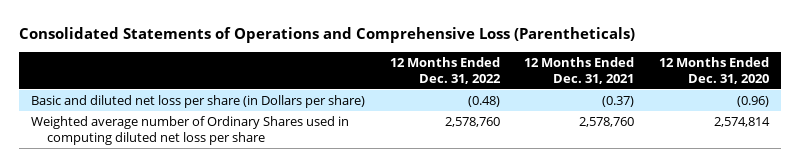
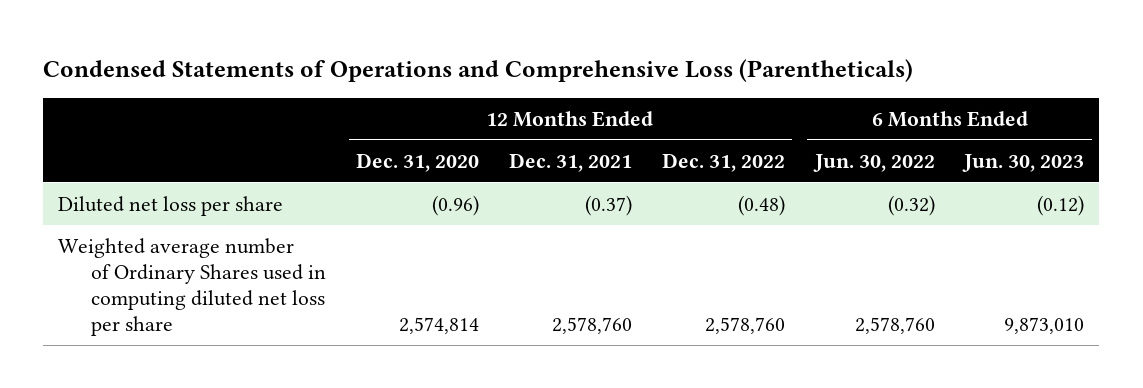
- Consolidated Statements of Operations and Comprehensive Loss (Parentheticals)
+ Condensed Statements of Operations and Comprehensive Loss (Parentheticals)
- | 12 Months Ended Dec. 31, 2022 | 12 Months Ended Dec. 31, 2021 | 12 Months Ended Dec. 31, 2020
+ | 12 Months Ended Dec. 31, 2020 | 12 Months Ended Dec. 31, 2021 | 12 Months Ended Dec. 31, 2022 | 6 Months Ended Jun. 30, 2022 | 6 Months Ended Jun. 30, 2023
- Basic and diluted net loss per share (in Dollars per share) | (0.48) | (0.37) | (0.96)
+ Diluted net loss per share | (0.96) | (0.37) | (0.48) | (0.32) | (0.12)

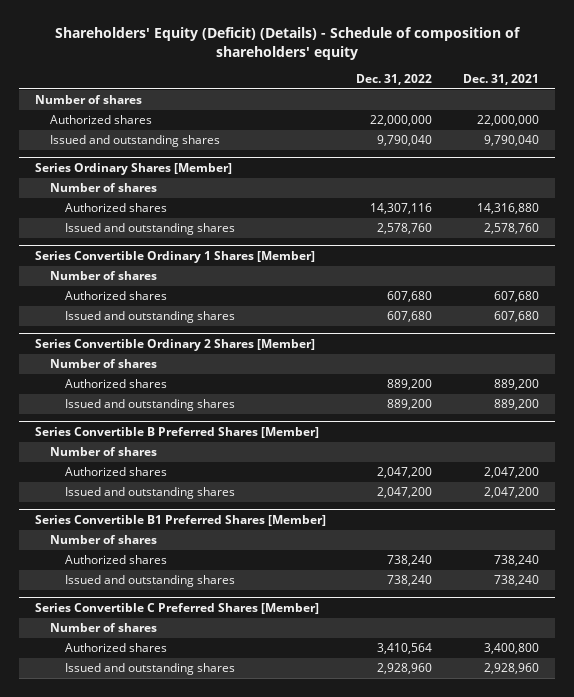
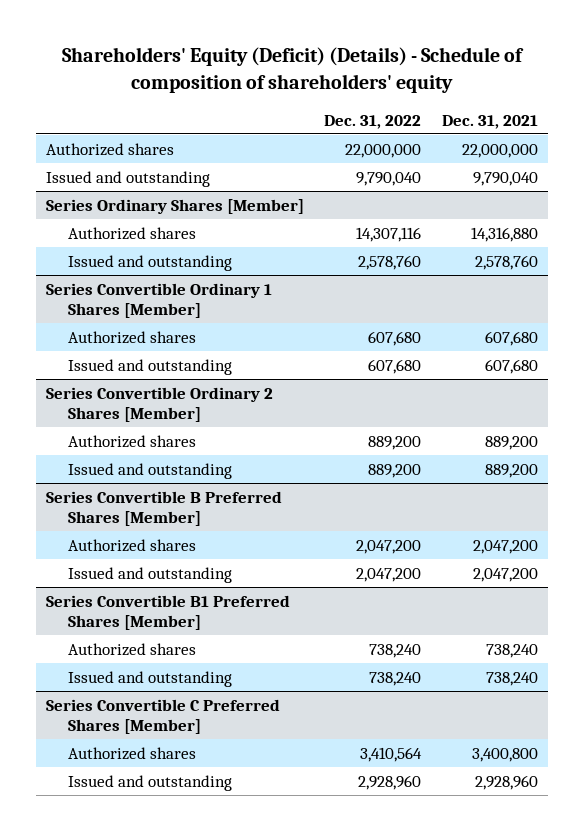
- Number of shares
- Issued and outstanding shares | 9,790,040 | 9,790,040
+ Issued and outstanding | 9,790,040 | 9,790,040
@ Series Ordinary Shares [Member]
- Number of shares
- Issued and outstanding shares | 2,578,760 | 2,578,760
+ Issued and outstanding | 2,578,760 | 2,578,760
@ Series Convertible Ordinary 1 Shares [Member]
- Number of shares
- Issued and outstanding shares | 607,680 | 607,680
+ Issued and outstanding | 607,680 | 607,680
@ Series Convertible Ordinary 2 Shares [Member]
- Number of shares
- Issued and outstanding shares | 889,200 | 889,200
+ Issued and outstanding | 889,200 | 889,200
@ Series Convertible B Preferred Shares [Member]
- Number of shares
- Issued and outstanding shares | 2,047,200 | 2,047,200
+ Issued and outstanding | 2,047,200 | 2,047,200
@ Series Convertible B1 Preferred Shares [Member]
- Number of shares
- Issued and outstanding shares | 738,240 | 738,240
+ Issued and outstanding | 738,240 | 738,240
@ Series Convertible C Preferred Shares [Member]
- Number of shares
- Issued and outstanding shares | 2,928,960 | 2,928,960
+ Issued and outstanding | 2,928,960 | 2,928,960

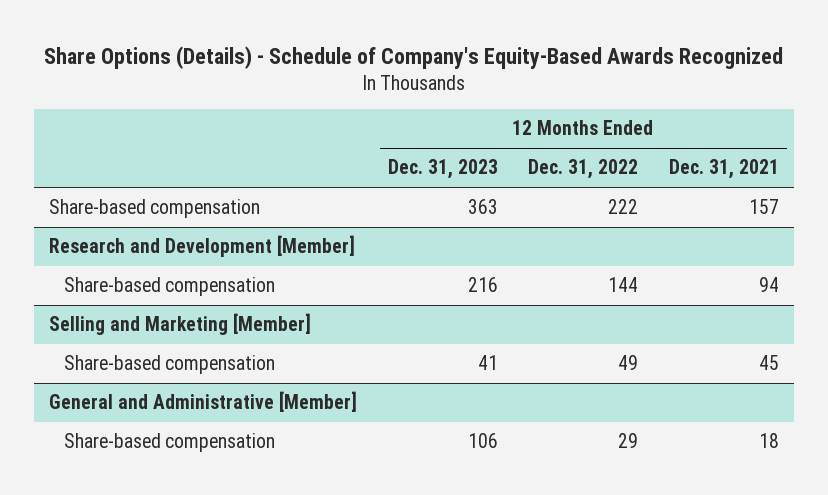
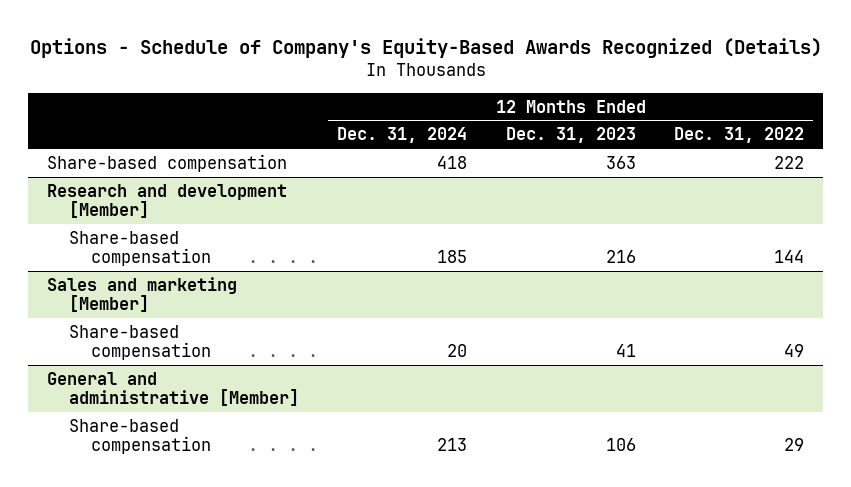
- Share Options (Details) - Schedule of Company's Equity-Based Awards Recognized
+ Options - Schedule of Company's Equity-Based Awards Recognized (Details)
- | 12 Months Ended Dec. 31, 2023 | 12 Months Ended Dec. 31, 2022 | 12 Months Ended Dec. 31, 2021
+ | 12 Months Ended Dec. 31, 2024 | 12 Months Ended Dec. 31, 2023 | 12 Months Ended Dec. 31, 2022
- Research and Development [Member]
+ Research and development [Member]
- Selling and Marketing [Member]
+ Sales and marketing [Member]
- General and Administrative [Member]
+ General and administrative [Member]

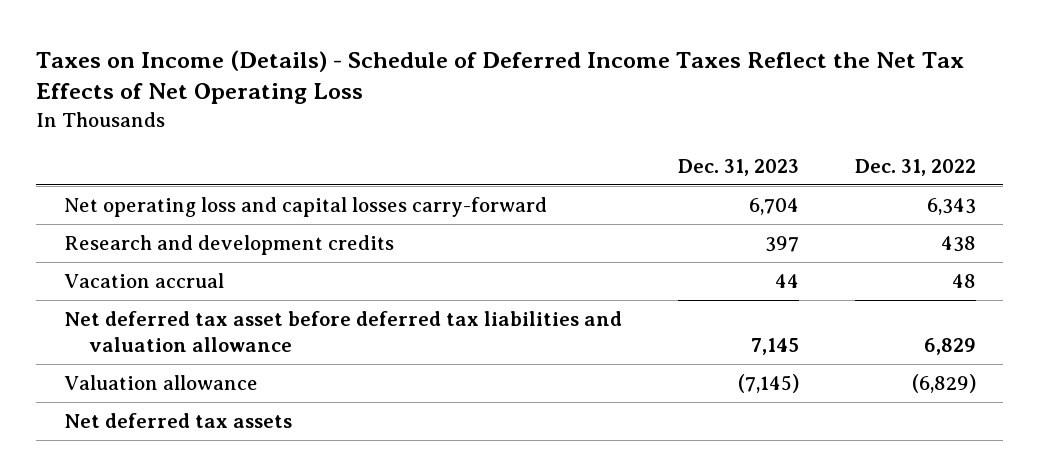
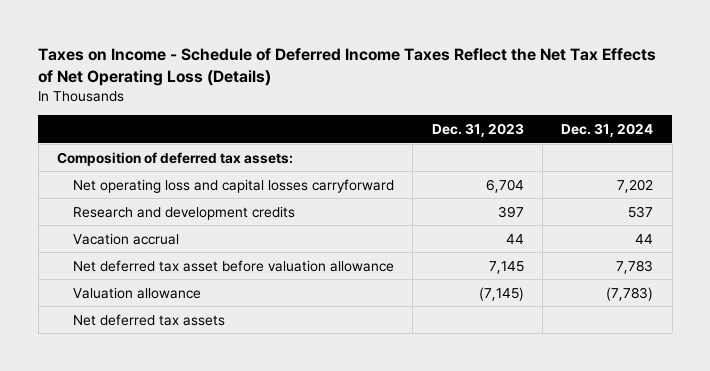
- Taxes on Income (Details) - Schedule of Deferred Income Taxes Reflect the Net Tax Effects of Net Operating Loss
+ Taxes on Income - Schedule of Deferred Income Taxes Reflect the Net Tax Effects of Net Operating Loss (Details)
- | Dec. 31, 2023 | Dec. 31, 2022
+ | Dec. 31, 2023 | Dec. 31, 2024
- Net operating loss and capital losses carry-forward | 6,704 | 6,343
+ Composition of deferred tax assets:
+ Net operating loss and capital losses carryforward | 6,704 | 7,202
- Net deferred tax asset before deferred tax liabilities and valuation allowance | 7,145 | 6,829
+ Net deferred tax asset before valuation allowance | 7,145 | 7,783

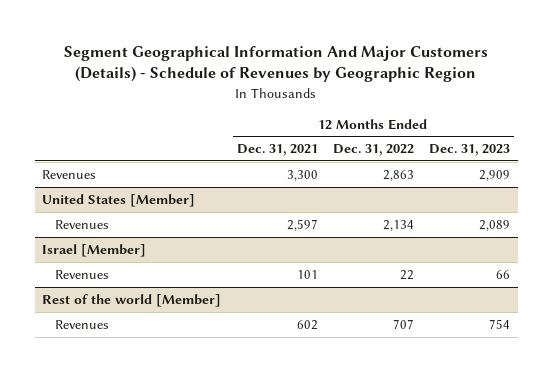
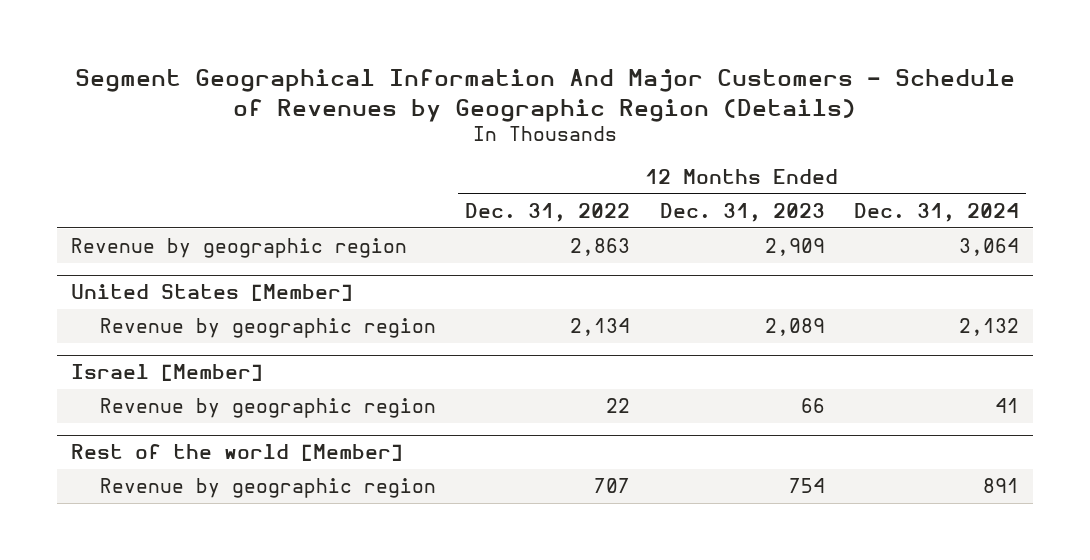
- Segment Geographical Information And Major Customers (Details) - Schedule of Revenues by Geographic Region
+ Segment Geographical Information And Major Customers - Schedule of Revenues by Geographic Region (Details)
- | 12 Months Ended Dec. 31, 2021 | 12 Months Ended Dec. 31, 2022 | 12 Months Ended Dec. 31, 2023
+ | 12 Months Ended Dec. 31, 2022 | 12 Months Ended Dec. 31, 2023 | 12 Months Ended Dec. 31, 2024
- Revenues | 3,300 | 2,863 | 2,909
+ Revenue by geographic region | 2,863 | 2,909 | 3,064
@ United States [Member]
- Revenues | 2,597 | 2,134 | 2,089
+ Revenue by geographic region | 2,134 | 2,089 | 2,132
@ Israel [Member]
- Revenues | 101 | 22 | 66
+ Revenue by geographic region | 22 | 66 | 41
@ Rest of the world [Member]
- Revenues | 602 | 707 | 754
+ Revenue by geographic region | 707 | 754 | 891

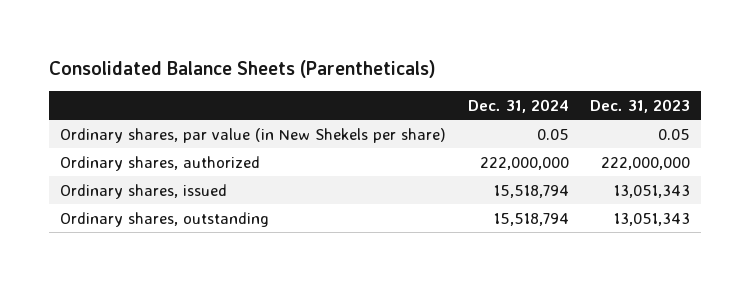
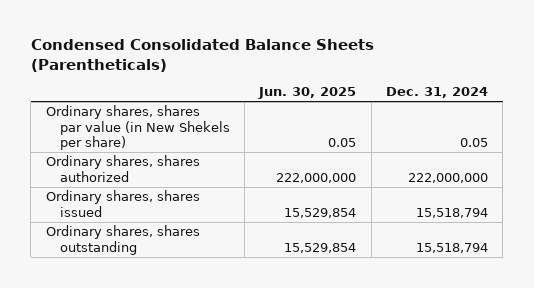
- Consolidated Balance Sheets (Parentheticals)
+ Condensed Consolidated Balance Sheets (Parentheticals)
- | Dec. 31, 2024 | Dec. 31, 2023
+ | Jun. 30, 2025 | Dec. 31, 2024
- Ordinary shares, par value (in New Shekels per share) | 0.05 | 0.05
- Ordinary shares, authorized | 222,000,000 | 222,000,000
- Ordinary shares, issued | 15,518,794 | 13,051,343
- Ordinary shares, outstanding | 15,518,794 | 13,051,343
+ Ordinary shares, shares par value (in New Shekels per share) | 0.05 | 0.05
+ Ordinary shares, shares authorized | 222,000,000 | 222,000,000
+ Ordinary shares, shares issued | 15,529,854 | 15,518,794
+ Ordinary shares, shares outstanding | 15,529,854 | 15,518,794

